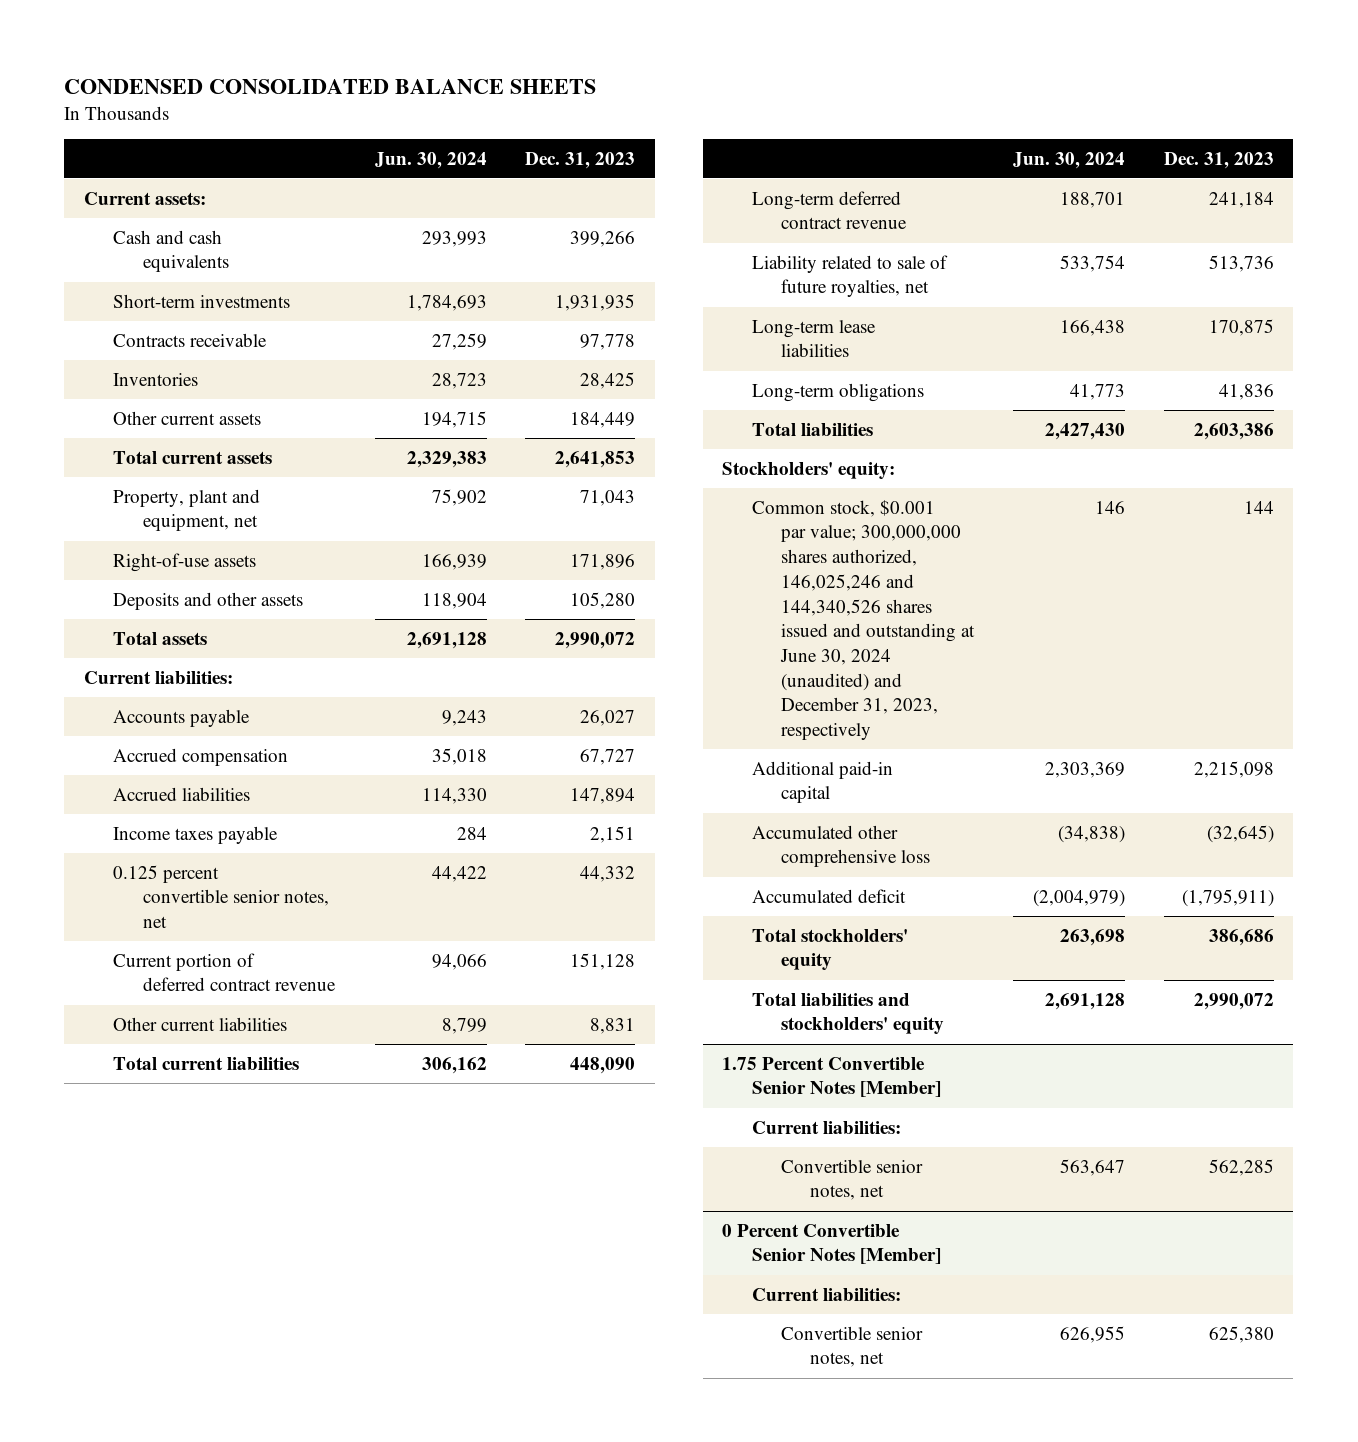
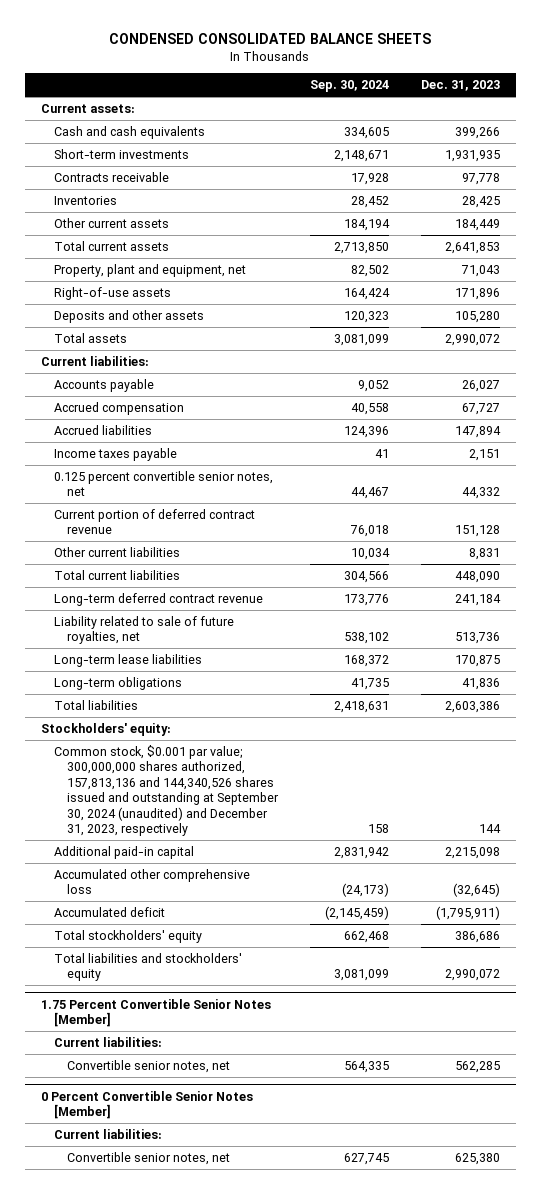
- | Jun. 30, 2024 | Dec. 31, 2023
+ | Sep. 30, 2024 | Dec. 31, 2023
- Common stock, $0.001 par value; 300,000,000 shares authorized, 146,025,246 and 144,340,526 shares issued and outstanding at June 30, 2024 (unaudited) and December 31, 2023, respectively | 146 | 144
+ Common stock, $0.001 par value; 300,000,000 shares authorized, 157,813,136 and 144,340,526 shares issued and outstanding at September 30, 2024 (unaudited) and December 31, 2023, respectively | 158 | 144

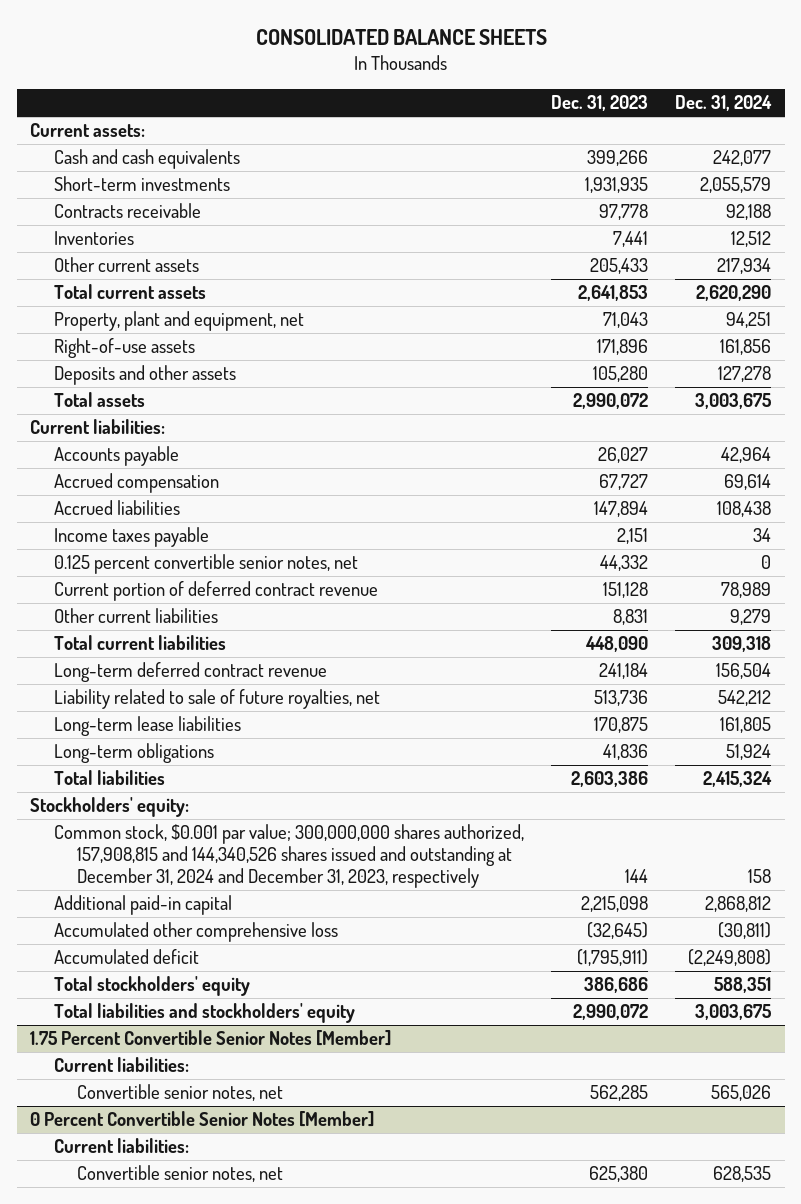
- CONDENSED CONSOLIDATED BALANCE SHEETS
+ CONSOLIDATED BALANCE SHEETS
- | Sep. 30, 2024 | Dec. 31, 2023
+ | Dec. 31, 2023 | Dec. 31, 2024
- Inventories | 28,452 | 28,425
- Other current assets | 184,194 | 184,449
+ Inventories | 7,441 | 12,512
+ Other current assets | 205,433 | 217,934
- Common stock, $0.001 par value; 300,000,000 shares authorized, 157,813,136 and 144,340,526 shares issued and outstanding at September 30, 2024 (unaudited) and December 31, 2023, respectively | 158 | 144
+ Common stock, $0.001 par value; 300,000,000 shares authorized, 157,908,815 and 144,340,526 shares issued and outstanding at December 31, 2024 and December 31, 2023, respectively | 144 | 158

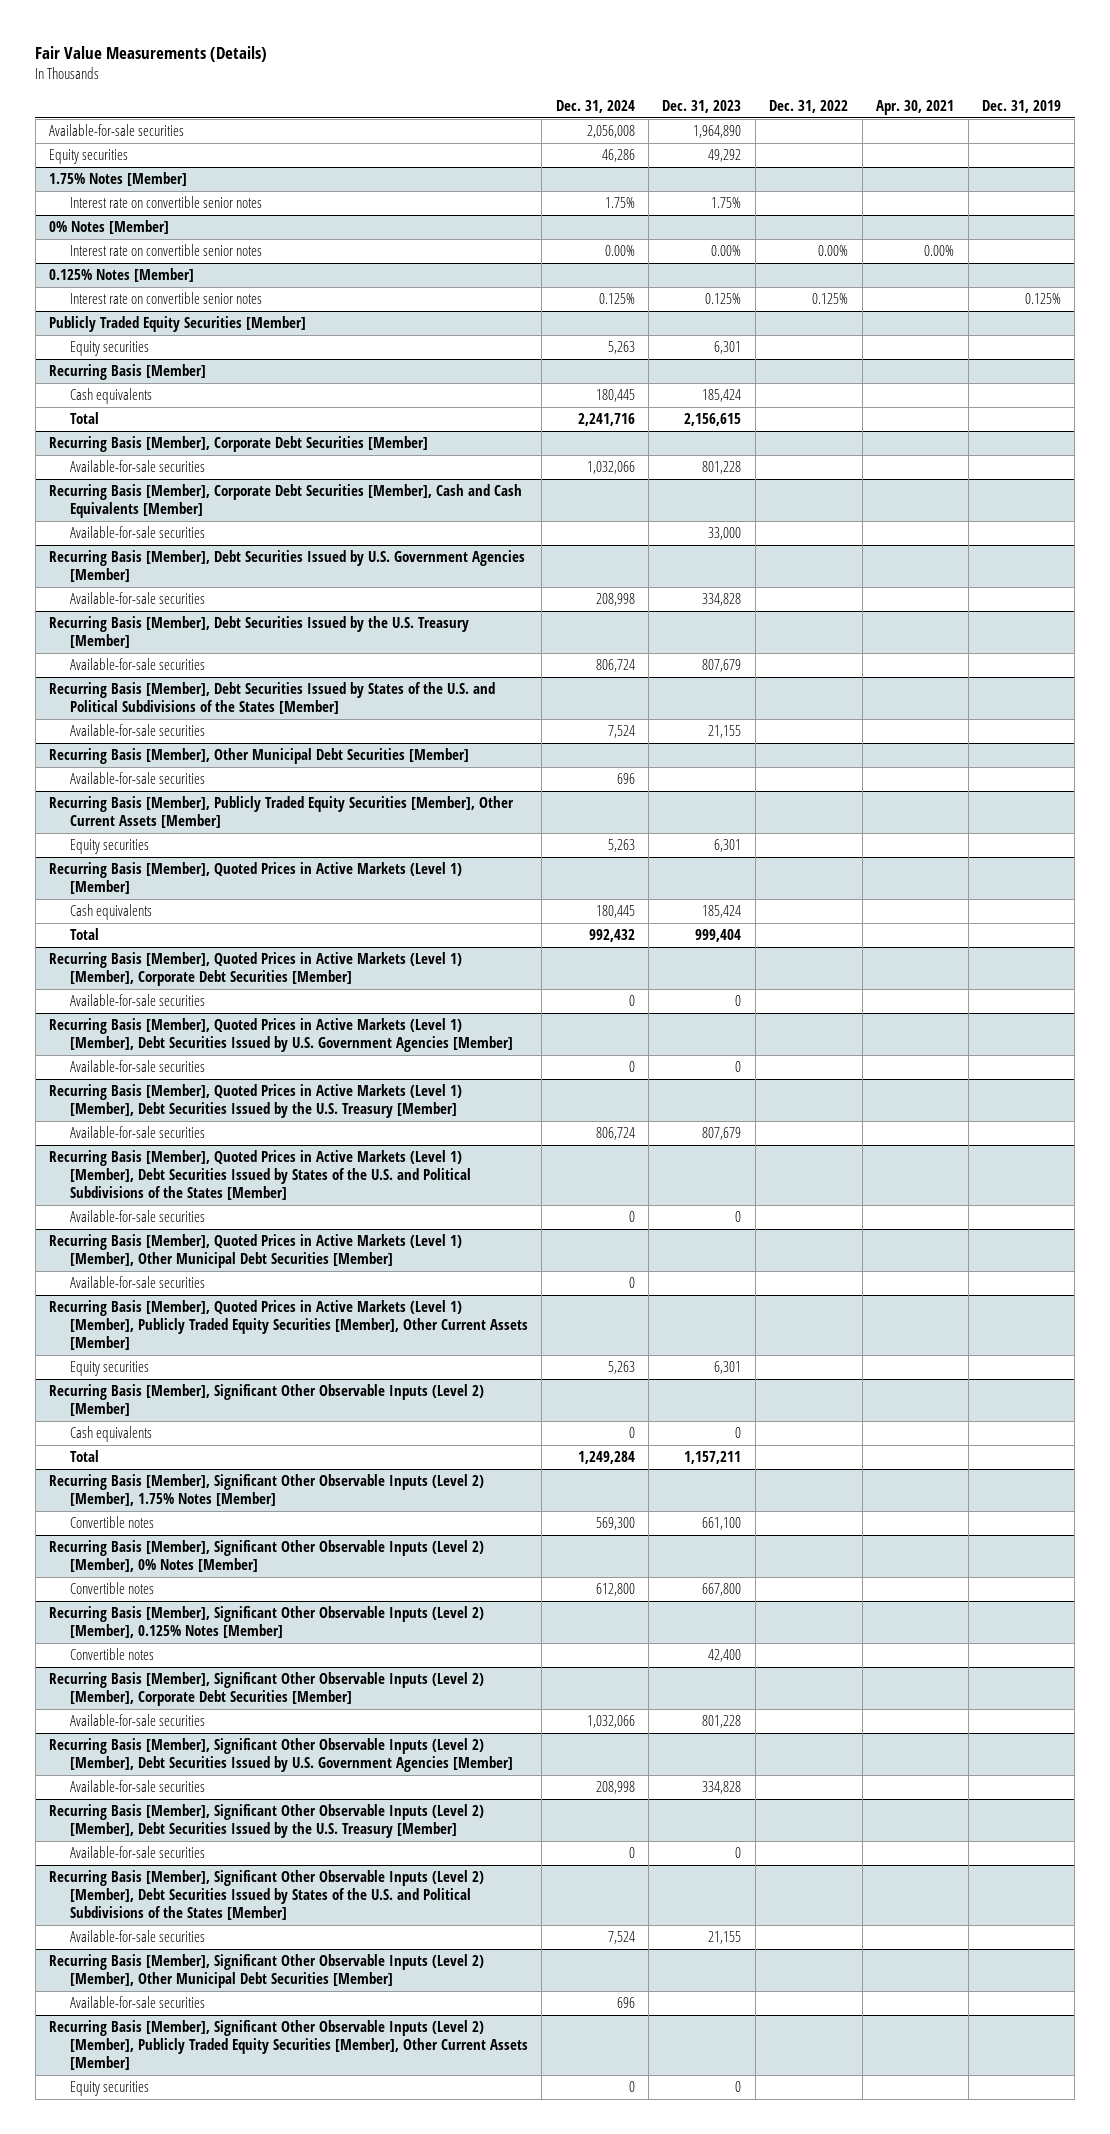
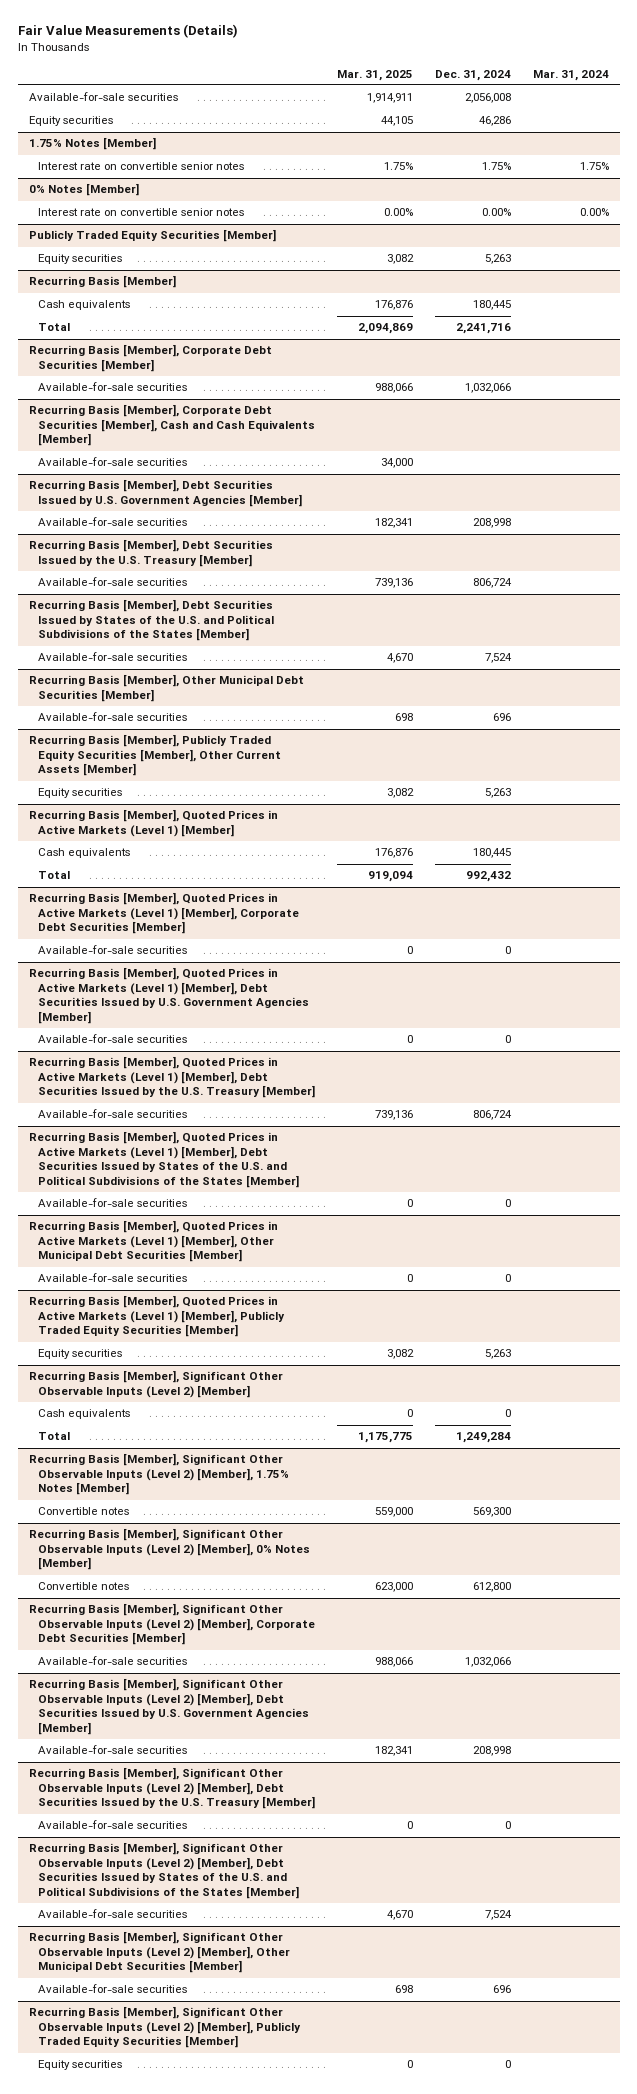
- | Dec. 31, 2024 | Dec. 31, 2023 | Dec. 31, 2022 | Apr. 30, 2021 | Dec. 31, 2019
+ | Mar. 31, 2025 | Dec. 31, 2024 | Mar. 31, 2024
- 0.125% Notes [Member]
- Interest rate on convertible senior notes | 0.125% | 0.125% | 0.125% | | 0.125%
- Recurring Basis [Member], Quoted Prices in Active Markets (Level 1) [Member], Publicly Traded Equity Securities [Member], Other Current Assets [Member]
+ Recurring Basis [Member], Quoted Prices in Active Markets (Level 1) [Member], Publicly Traded Equity Securities [Member]
- Recurring Basis [Member], Significant Other Observable Inputs (Level 2) [Member], 0.125% Notes [Member]
- Convertible notes | | 42,400 | | |
- Recurring Basis [Member], Significant Other Observable Inputs (Level 2) [Member], Publicly Traded Equity Securities [Member], Other Current Assets [Member]
+ Recurring Basis [Member], Significant Other Observable Inputs (Level 2) [Member], Publicly Traded Equity Securities [Member]

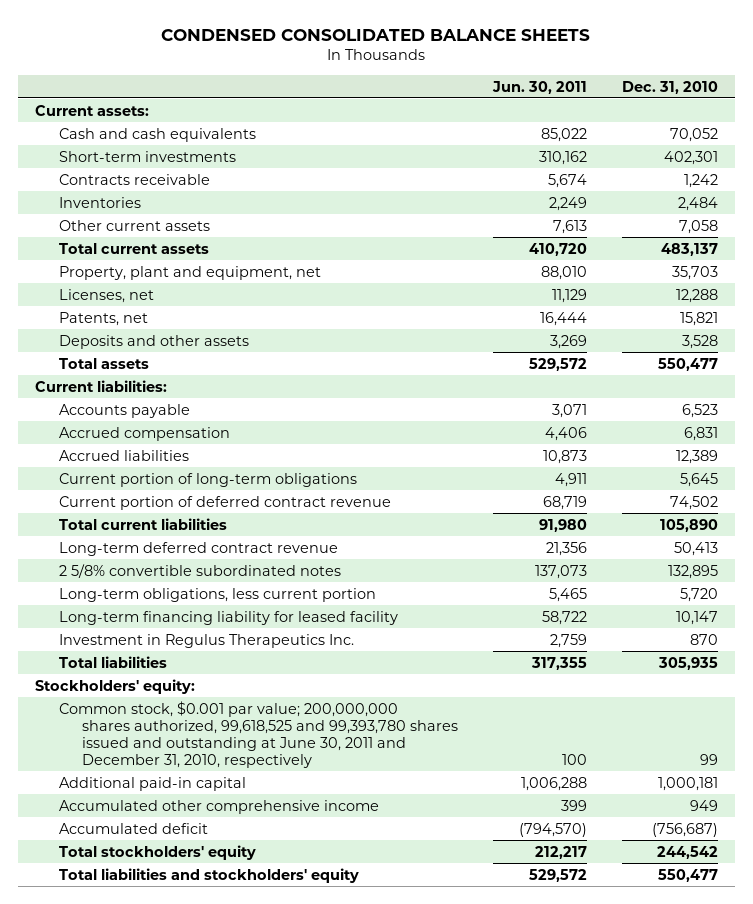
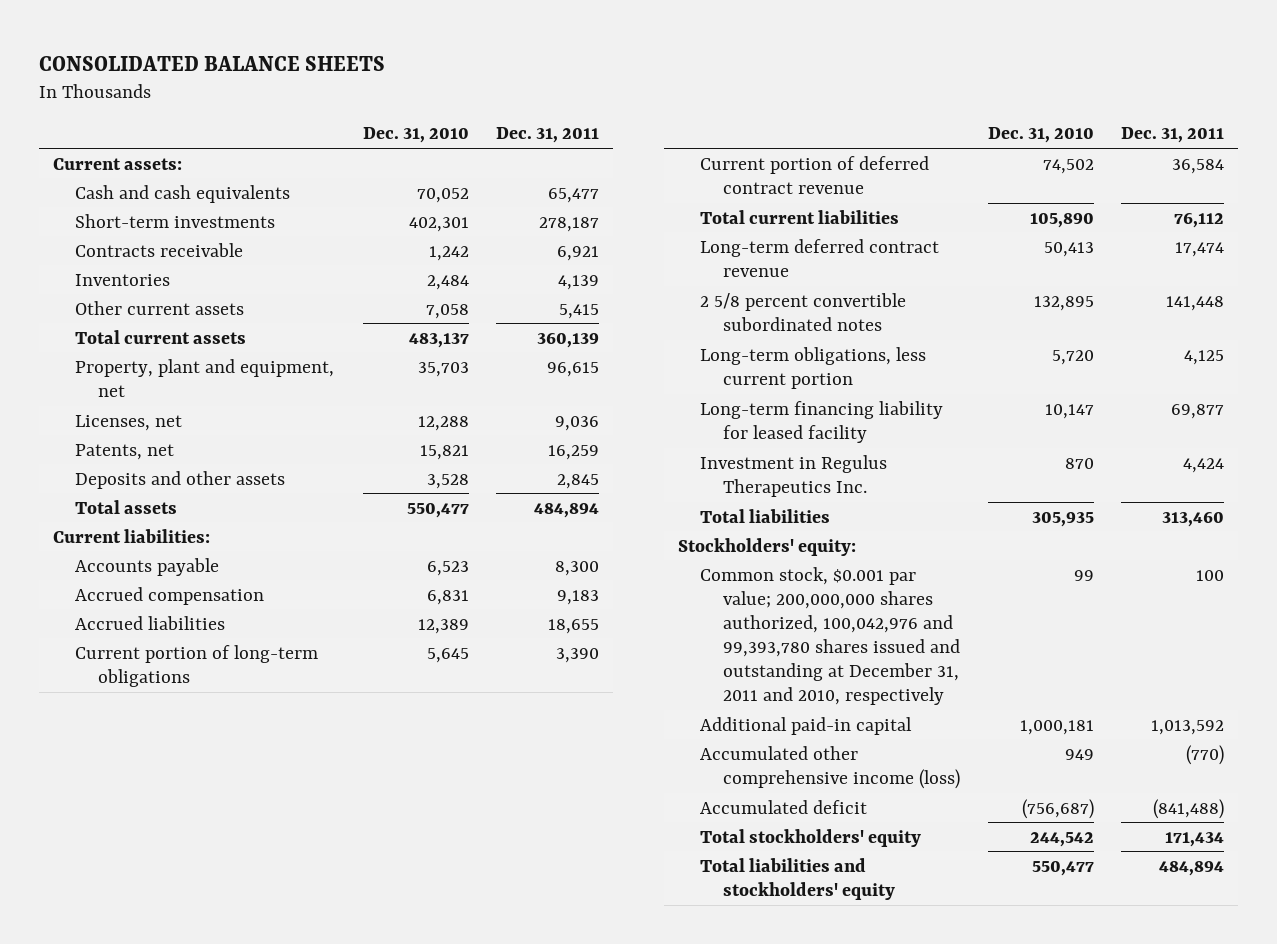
- CONDENSED CONSOLIDATED BALANCE SHEETS
+ CONSOLIDATED BALANCE SHEETS
- | Jun. 30, 2011 | Dec. 31, 2010
+ | Dec. 31, 2010 | Dec. 31, 2011
- 2 5/8% convertible subordinated notes | 137,073 | 132,895
+ 2 5/8 percent convertible subordinated notes | 132,895 | 141,448
- Common stock, $0.001 par value; 200,000,000 shares authorized, 99,618,525 and 99,393,780 shares issued and outstanding at June 30, 2011 and December 31, 2010, respectively | 100 | 99
+ Common stock, $0.001 par value; 200,000,000 shares authorized, 100,042,976 and 99,393,780 shares issued and outstanding at December 31, 2011 and 2010, respectively | 99 | 100
- Accumulated other comprehensive income | 399 | 949
+ Accumulated other comprehensive income (loss) | 949 | (770)

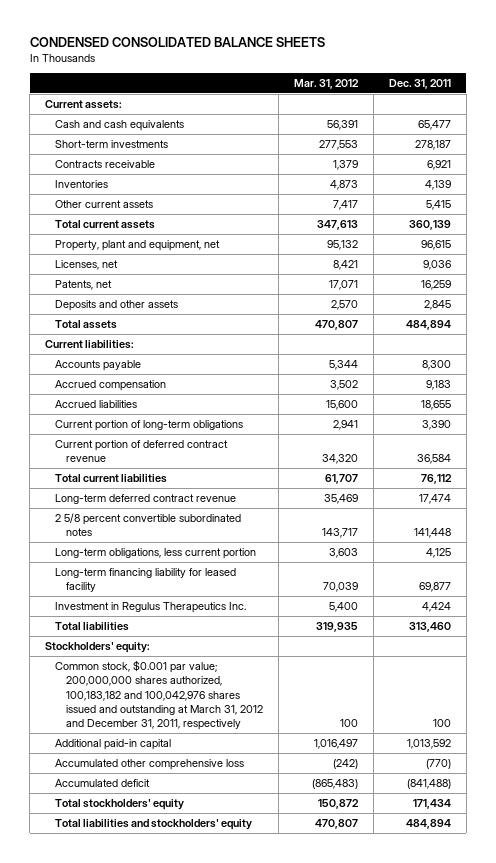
- CONSOLIDATED BALANCE SHEETS
+ CONDENSED CONSOLIDATED BALANCE SHEETS
- | Dec. 31, 2010 | Dec. 31, 2011
+ | Mar. 31, 2012 | Dec. 31, 2011
- Common stock, $0.001 par value; 200,000,000 shares authorized, 100,042,976 and 99,393,780 shares issued and outstanding at December 31, 2011 and 2010, respectively | 99 | 100
+ Common stock, $0.001 par value; 200,000,000 shares authorized, 100,183,182 and 100,042,976 shares issued and outstanding at March 31, 2012 and December 31, 2011, respectively | 100 | 100
- Accumulated other comprehensive income (loss) | 949 | (770)
+ Accumulated other comprehensive loss | (242) | (770)

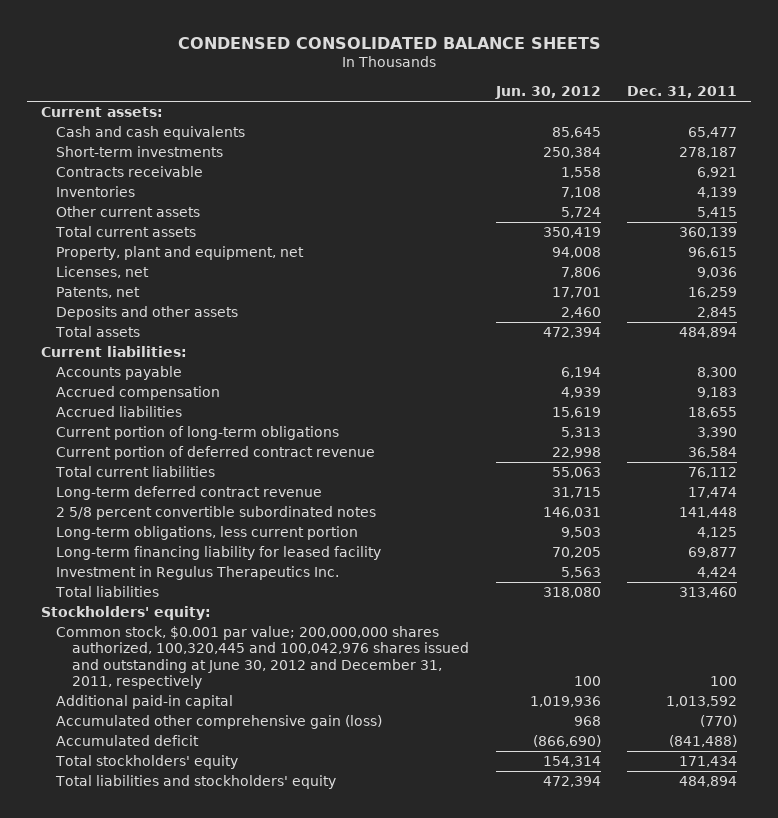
- | Mar. 31, 2012 | Dec. 31, 2011
+ | Jun. 30, 2012 | Dec. 31, 2011
- Common stock, $0.001 par value; 200,000,000 shares authorized, 100,183,182 and 100,042,976 shares issued and outstanding at March 31, 2012 and December 31, 2011, respectively | 100 | 100
+ Common stock, $0.001 par value; 200,000,000 shares authorized, 100,320,445 and 100,042,976 shares issued and outstanding at June 30, 2012 and December 31, 2011, respectively | 100 | 100
- Accumulated other comprehensive loss | (242) | (770)
+ Accumulated other comprehensive gain (loss) | 968 | (770)

